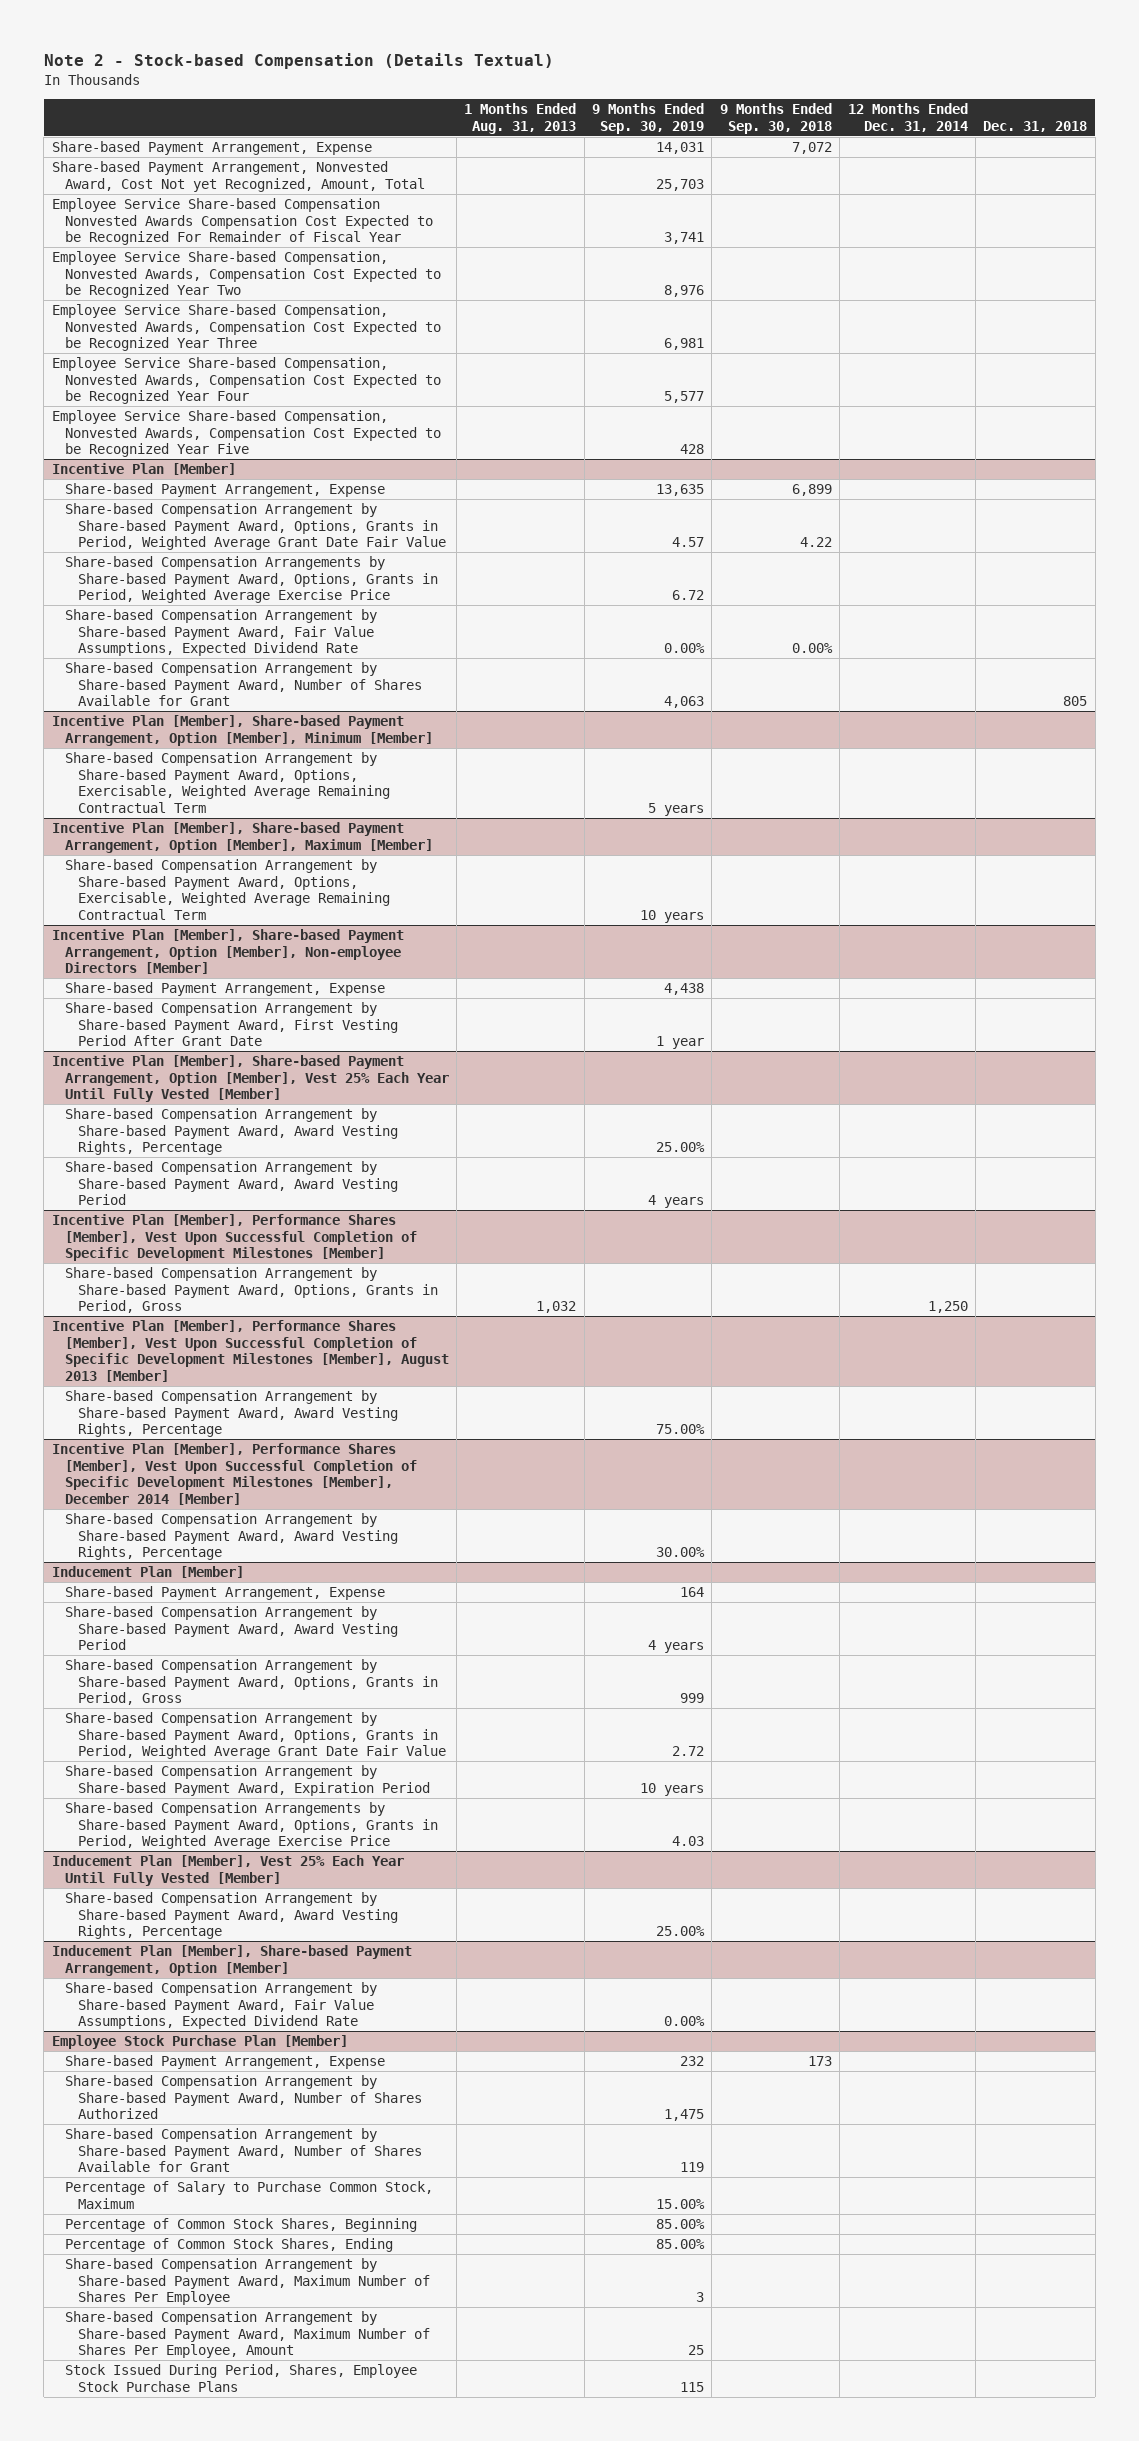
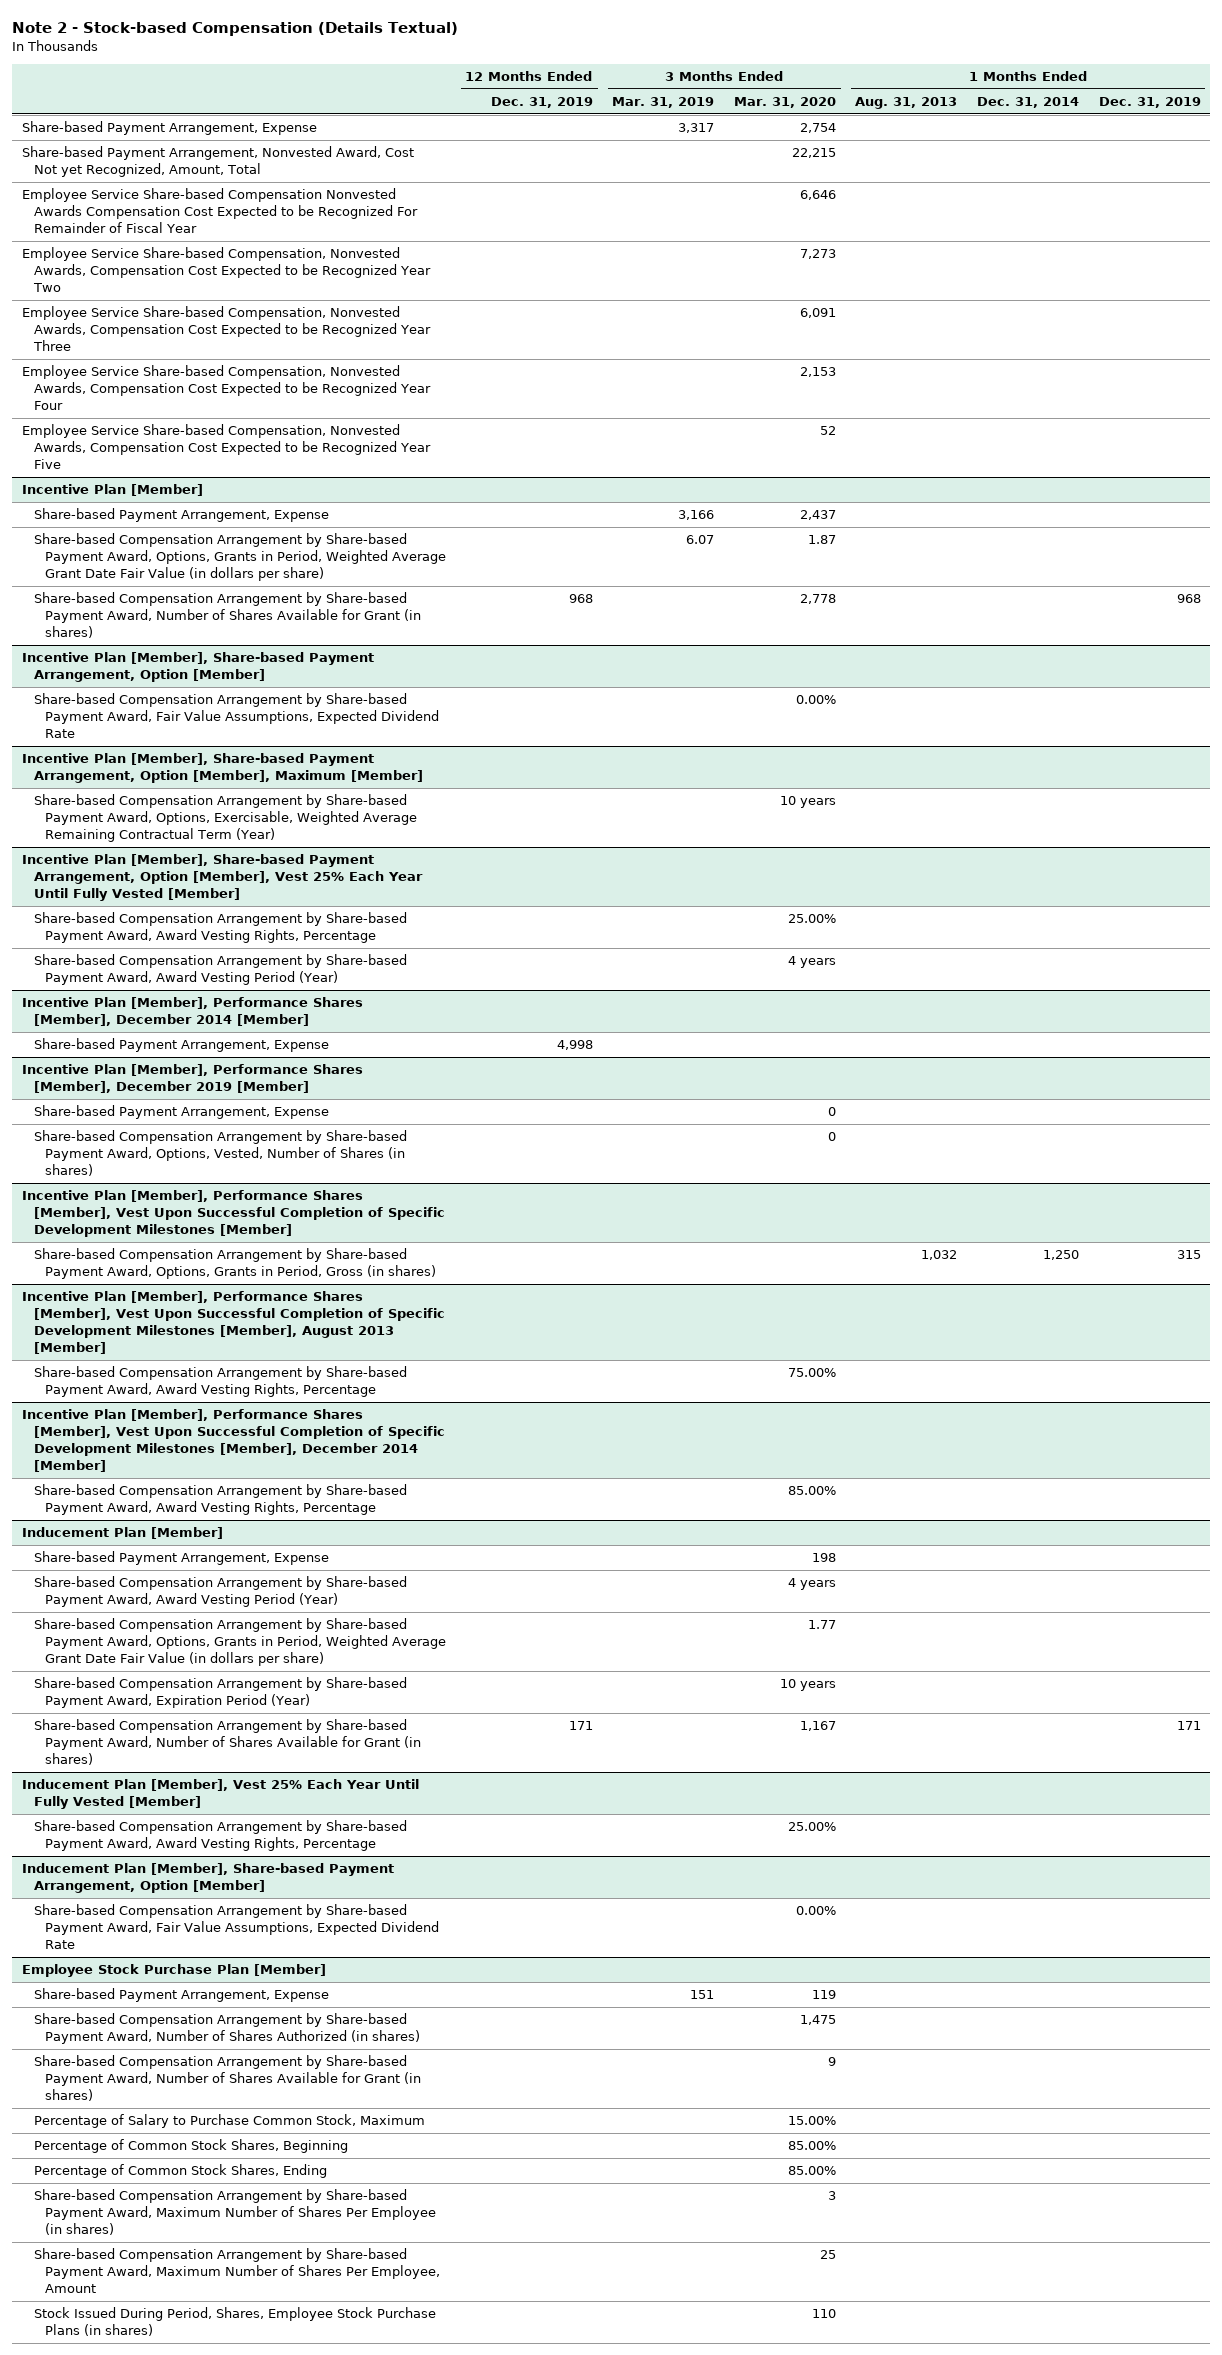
- | 1 Months Ended Aug. 31, 2013 | 9 Months Ended Sep. 30, 2019 | 9 Months Ended Sep. 30, 2018 | 12 Months Ended Dec. 31, 2014 | Dec. 31, 2018
+ | 12 Months Ended Dec. 31, 2019 | 3 Months Ended Mar. 31, 2019 | 3 Months Ended Mar. 31, 2020 | 1 Months Ended Aug. 31, 2013 | 1 Months Ended Dec. 31, 2014 | 1 Months Ended Dec. 31, 2019
@ Incentive Plan [Member]
- Share-based Compensation Arrangement by Share-based Payment Award, Options, Grants in Period, Weighted Average Grant Date Fair Value | | 4.57 | 4.22 | |
- Share-based Compensation Arrangements by Share-based Payment Award, Options, Grants in Period, Weighted Average Exercise Price | | 6.72 | | |
- Share-based Compensation Arrangement by Share-based Payment Award, Fair Value Assumptions, Expected Dividend Rate | | 0.00% | 0.00% | |
- Share-based Compensation Arrangement by Share-based Payment Award, Number of Shares Available for Grant | | 4,063 | | | 805
- Incentive Plan [Member], Share-based Payment Arrangement, Option [Member], Minimum [Member]
- Share-based Compensation Arrangement by Share-based Payment Award, Options, Exercisable, Weighted Average Remaining Contractual Term | | 5 years | | |
@ Incentive Plan [Member]
+ Share-based Compensation Arrangement by Share-based Payment Award, Options, Grants in Period, Weighted Average Grant Date Fair Value (in dollars per share) | | 6.07 | 1.87 | | |
+ Share-based Compensation Arrangement by Share-based Payment Award, Number of Shares Available for Grant (in shares) | 968 | | 2,778 | | | 968
+ Incentive Plan [Member], Share-based Payment Arrangement, Option [Member]
+ Share-based Compensation Arrangement by Share-based Payment Award, Fair Value Assumptions, Expected Dividend Rate | | | 0.00% | | |
@ Incentive Plan [Member], Share-based Payment Arrangement, Option [Member], Maximum [Member]
- Share-based Compensation Arrangement by Share-based Payment Award, Options, Exercisable, Weighted Average Remaining Contractual Term | | 10 years | | |
- Incentive Plan [Member], Share-based Payment Arrangement, Option [Member], Non-employee Directors [Member]
- Share-based Payment Arrangement, Expense | | 4,438 | | |
- Share-based Compensation Arrangement by Share-based Payment Award, First Vesting Period After Grant Date | | 1 year | | |
@ Incentive Plan [Member], Share-based Payment Arrangement, Option [Member], Maximum [Member]
+ Share-based Compensation Arrangement by Share-based Payment Award, Options, Exercisable, Weighted Average Remaining Contractual Term (Year) | | | 10 years | | |
@ Incentive Plan [Member], Share-based Payment Arrangement, Option [Member], Vest 25% Each Year Until Fully Vested [Member]
- Share-based Compensation Arrangement by Share-based Payment Award, Award Vesting Period | | 4 years | | |
+ Share-based Compensation Arrangement by Share-based Payment Award, Award Vesting Period (Year) | | | 4 years | | |
+ Incentive Plan [Member], Performance Shares [Member], December 2014 [Member]
+ Share-based Payment Arrangement, Expense | 4,998 | | | | |
+ Incentive Plan [Member], Performance Shares [Member], December 2019 [Member]
+ Share-based Payment Arrangement, Expense | | | 0 | | |
+ Share-based Compensation Arrangement by Share-based Payment Award, Options, Vested, Number of Shares (in shares) | | | 0 | | |
@ Incentive Plan [Member], Performance Shares [Member], Vest Upon Successful Completion of Specific Development Milestones [Member]
- Share-based Compensation Arrangement by Share-based Payment Award, Options, Grants in Period, Gross | 1,032 | | | 1,250 |
+ Share-based Compensation Arrangement by Share-based Payment Award, Options, Grants in Period, Gross (in shares) | | | | 1,032 | 1,250 | 315
@ Inducement Plan [Member]
- Share-based Compensation Arrangement by Share-based Payment Award, Award Vesting Period | | 4 years | | |
- Share-based Compensation Arrangement by Share-based Payment Award, Options, Grants in Period, Gross | | 999 | | |
- Share-based Compensation Arrangement by Share-based Payment Award, Options, Grants in Period, Weighted Average Grant Date Fair Value | | 2.72 | | |
- Share-based Compensation Arrangement by Share-based Payment Award, Expiration Period | | 10 years | | |
- Share-based Compensation Arrangements by Share-based Payment Award, Options, Grants in Period, Weighted Average Exercise Price | | 4.03 | | |
+ Share-based Compensation Arrangement by Share-based Payment Award, Award Vesting Period (Year) | | | 4 years | | |
+ Share-based Compensation Arrangement by Share-based Payment Award, Options, Grants in Period, Weighted Average Grant Date Fair Value (in dollars per share) | | | 1.77 | | |
+ Share-based Compensation Arrangement by Share-based Payment Award, Expiration Period (Year) | | | 10 years | | |
+ Share-based Compensation Arrangement by Share-based Payment Award, Number of Shares Available for Grant (in shares) | 171 | | 1,167 | | | 171
@ Employee Stock Purchase Plan [Member]
- Share-based Compensation Arrangement by Share-based Payment Award, Number of Shares Authorized | | 1,475 | | |
- Share-based Compensation Arrangement by Share-based Payment Award, Number of Shares Available for Grant | | 119 | | |
+ Share-based Compensation Arrangement by Share-based Payment Award, Number of Shares Authorized (in shares) | | | 1,475 | | |
+ Share-based Compensation Arrangement by Share-based Payment Award, Number of Shares Available for Grant (in shares) | | | 9 | | |
- Share-based Compensation Arrangement by Share-based Payment Award, Maximum Number of Shares Per Employee | | 3 | | |
+ Share-based Compensation Arrangement by Share-based Payment Award, Maximum Number of Shares Per Employee (in shares) | | | 3 | | |
- Stock Issued During Period, Shares, Employee Stock Purchase Plans | | 115 | | |
+ Stock Issued During Period, Shares, Employee Stock Purchase Plans (in shares) | | | 110 | | |

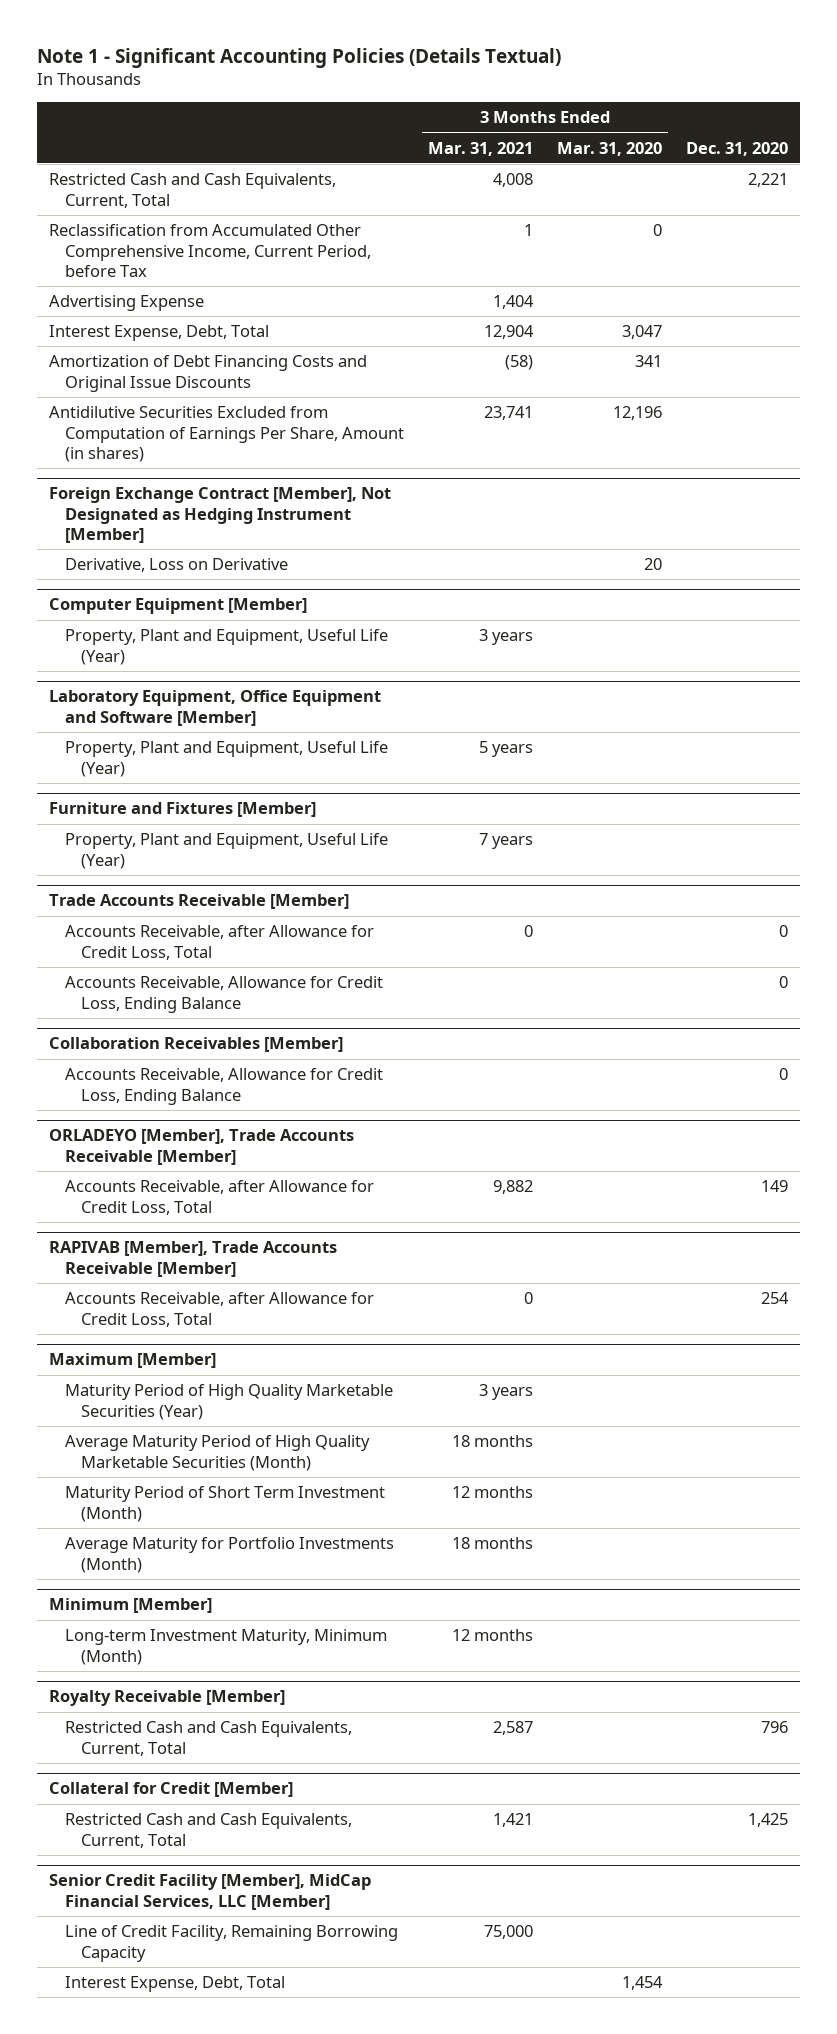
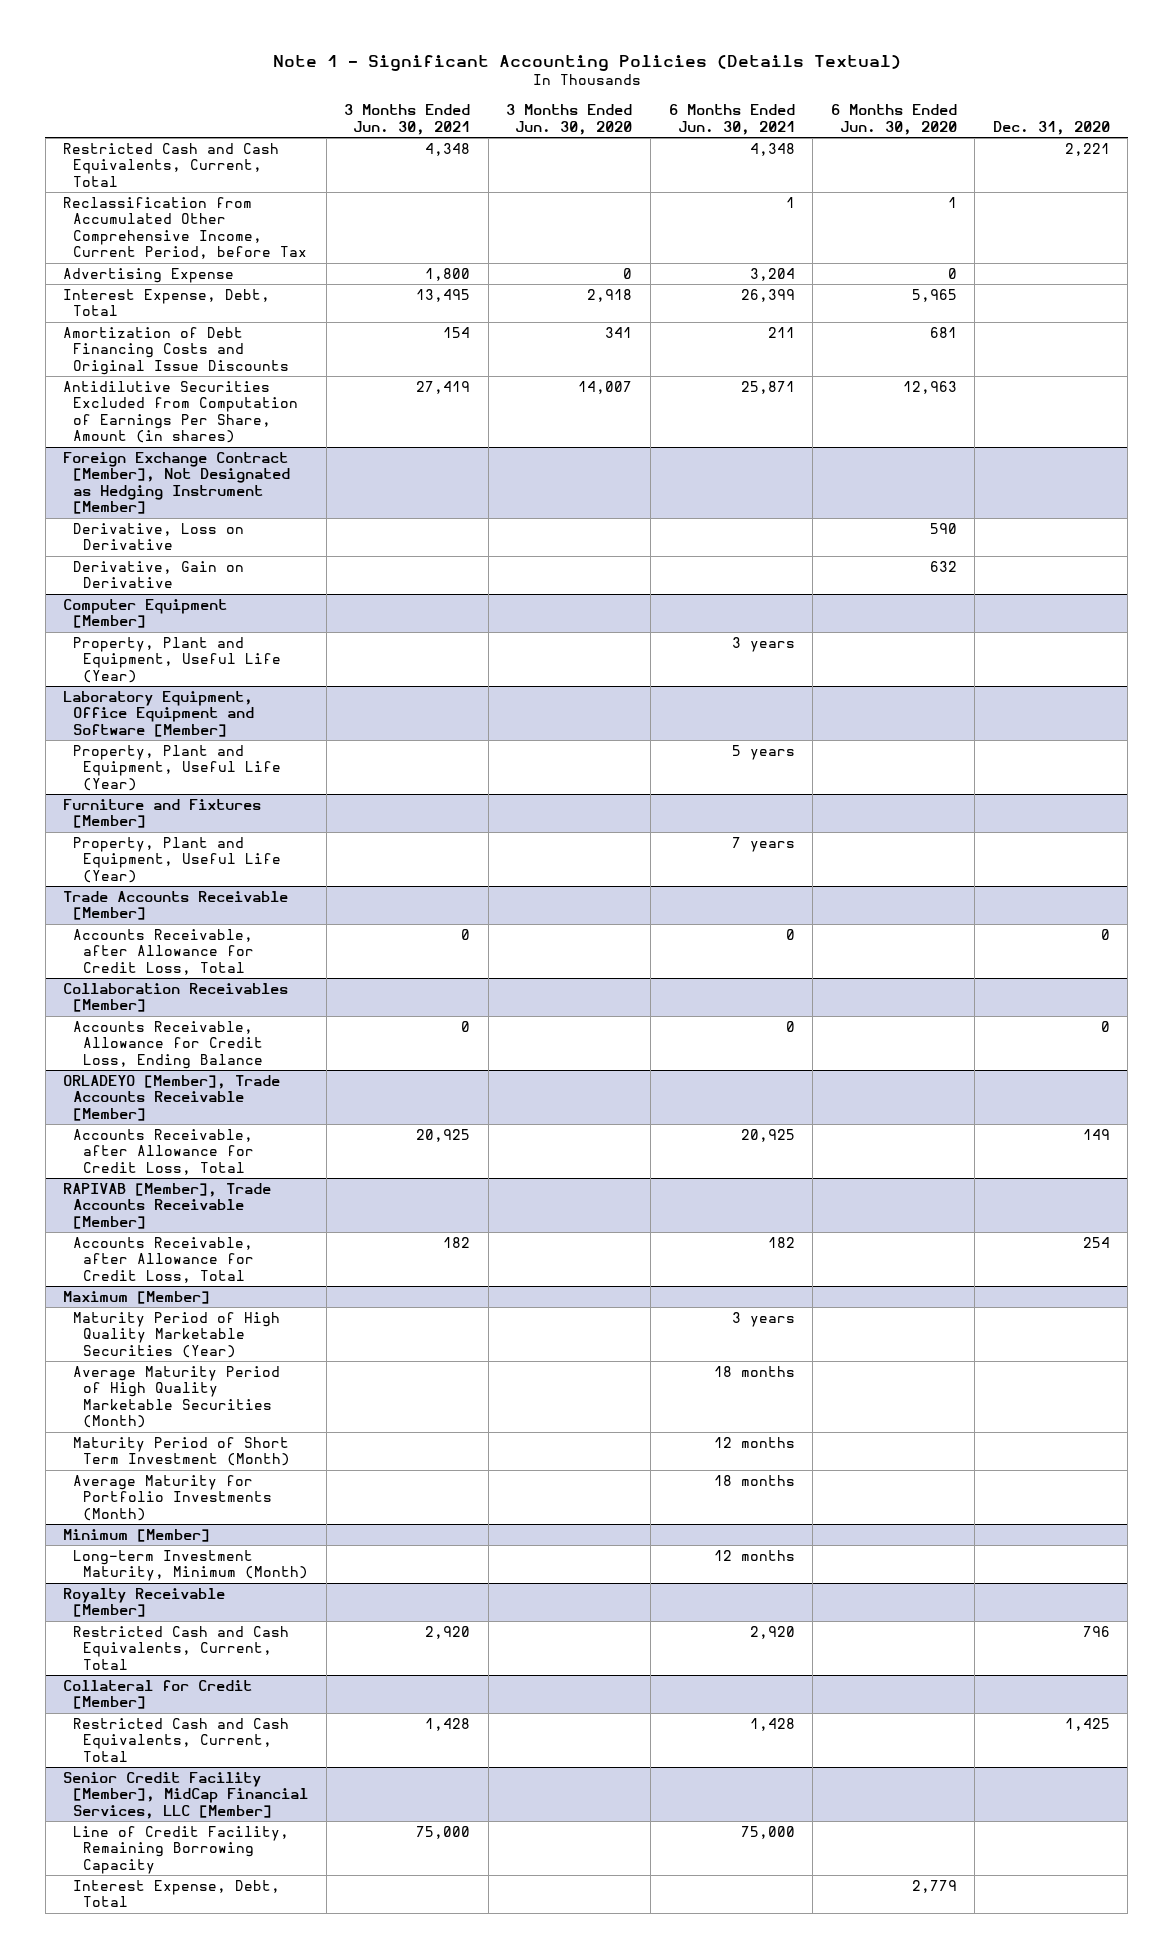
- | 3 Months Ended Mar. 31, 2021 | 3 Months Ended Mar. 31, 2020 | Dec. 31, 2020
+ | 3 Months Ended Jun. 30, 2021 | 3 Months Ended Jun. 30, 2020 | 6 Months Ended Jun. 30, 2021 | 6 Months Ended Jun. 30, 2020 | Dec. 31, 2020
@ Foreign Exchange Contract [Member], Not Designated as Hedging Instrument [Member]
+ Derivative, Gain on Derivative | | | | 632 |
@ Trade Accounts Receivable [Member]
- Accounts Receivable, Allowance for Credit Loss, Ending Balance | | | 0

